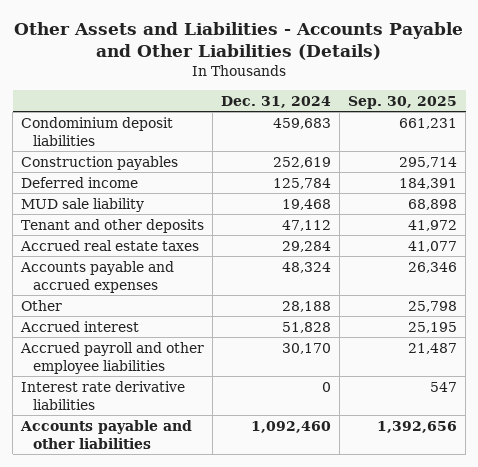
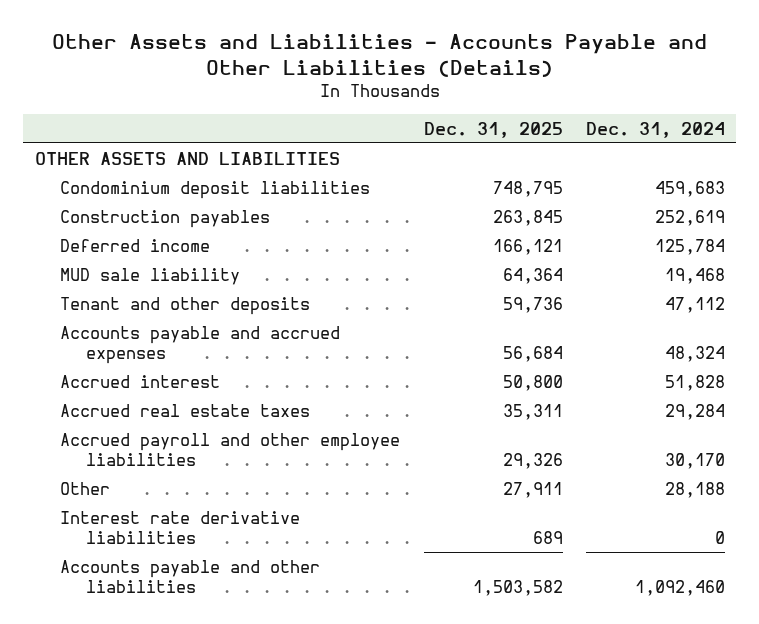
- | Dec. 31, 2024 | Sep. 30, 2025
+ | Dec. 31, 2025 | Dec. 31, 2024
+ OTHER ASSETS AND LIABILITIES
moved down: Accrued real estate taxes | 35,311 | 29,284
moved down: Other | 27,911 | 28,188

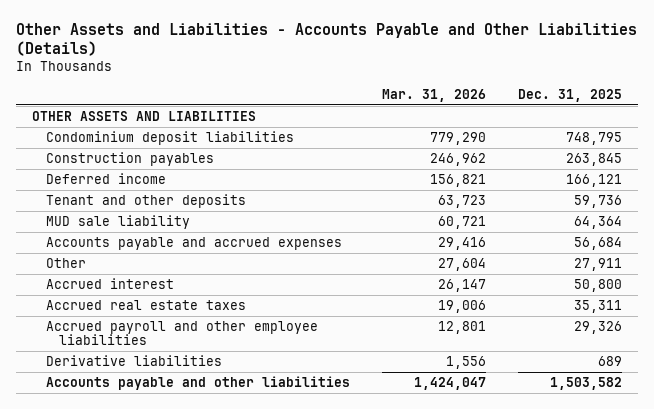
- | Dec. 31, 2025 | Dec. 31, 2024
+ | Mar. 31, 2026 | Dec. 31, 2025
moved down: MUD sale liability | 60,721 | 64,364
moved up: Other | 27,604 | 27,911
- Interest rate derivative liabilities | 689 | 0
+ Derivative liabilities | 1,556 | 689

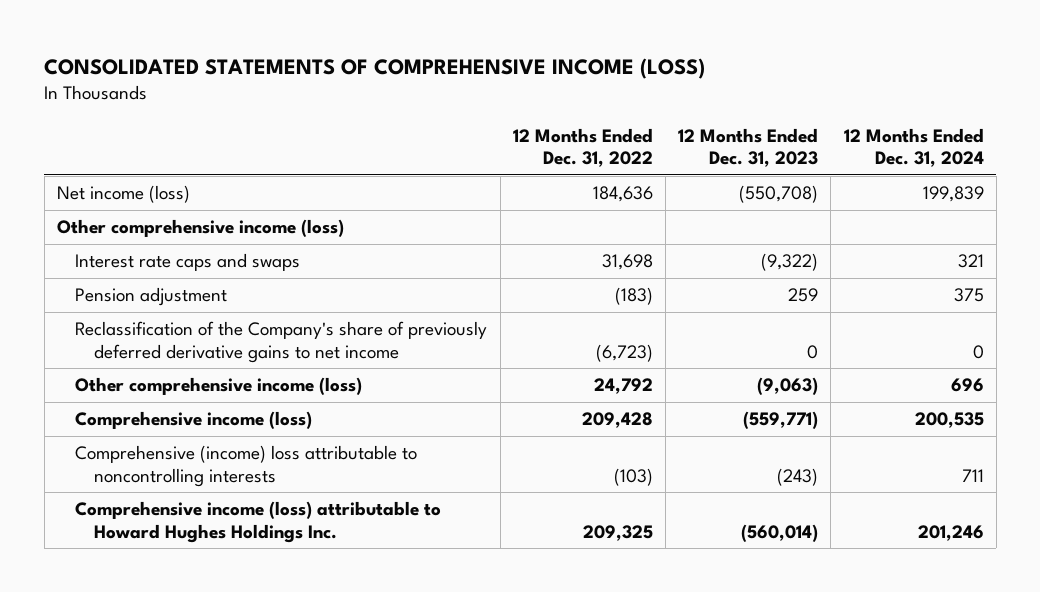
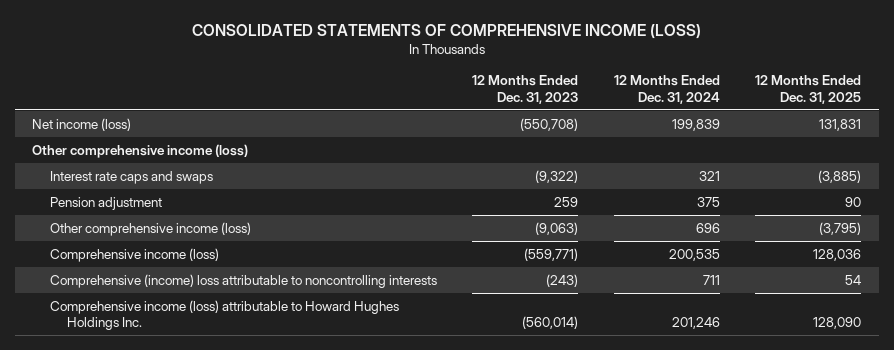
- | 12 Months Ended Dec. 31, 2022 | 12 Months Ended Dec. 31, 2023 | 12 Months Ended Dec. 31, 2024
+ | 12 Months Ended Dec. 31, 2023 | 12 Months Ended Dec. 31, 2024 | 12 Months Ended Dec. 31, 2025
- Reclassification of the Company's share of previously deferred derivative gains to net income | (6,723) | 0 | 0

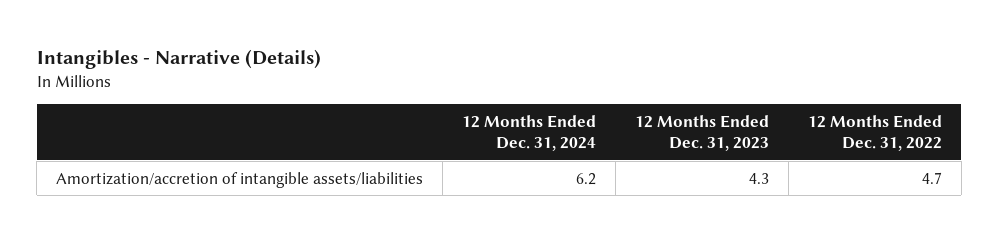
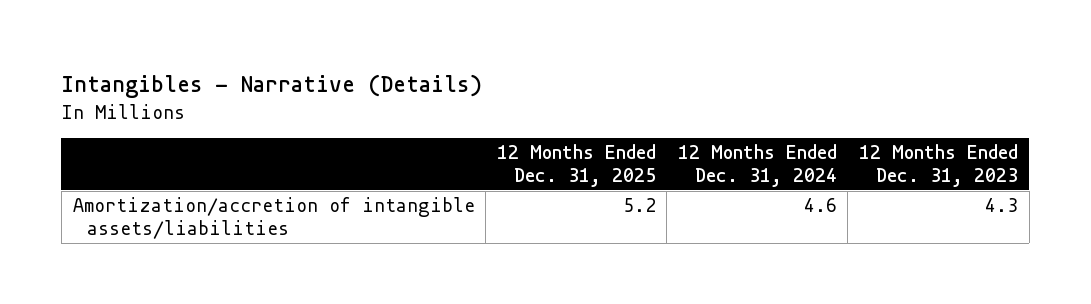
- | 12 Months Ended Dec. 31, 2024 | 12 Months Ended Dec. 31, 2023 | 12 Months Ended Dec. 31, 2022
+ | 12 Months Ended Dec. 31, 2025 | 12 Months Ended Dec. 31, 2024 | 12 Months Ended Dec. 31, 2023
- Amortization/accretion of intangible assets/liabilities | 6.2 | 4.3 | 4.7
+ Amortization/accretion of intangible assets/liabilities | 5.2 | 4.6 | 4.3

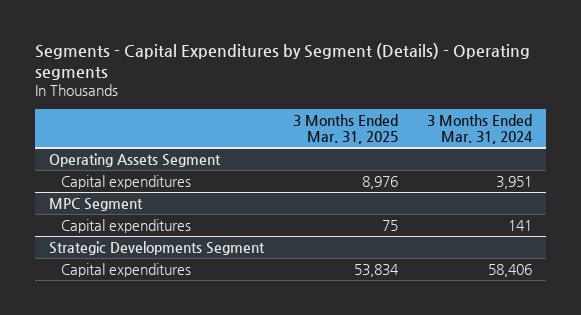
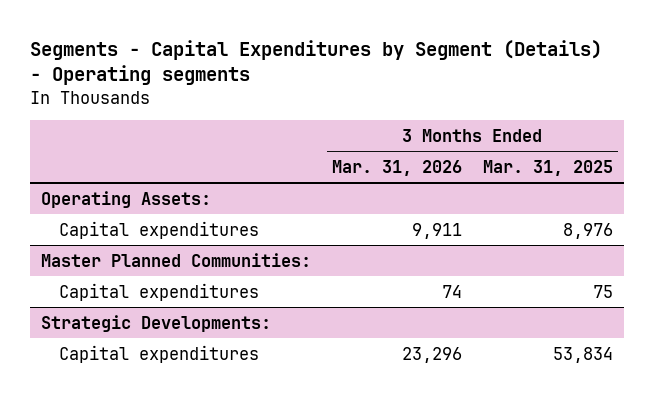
- | 3 Months Ended Mar. 31, 2025 | 3 Months Ended Mar. 31, 2024
+ | 3 Months Ended Mar. 31, 2026 | 3 Months Ended Mar. 31, 2025
- Operating Assets Segment
+ Operating Assets:
- MPC Segment
+ Master Planned Communities:
- Strategic Developments Segment
+ Strategic Developments:

